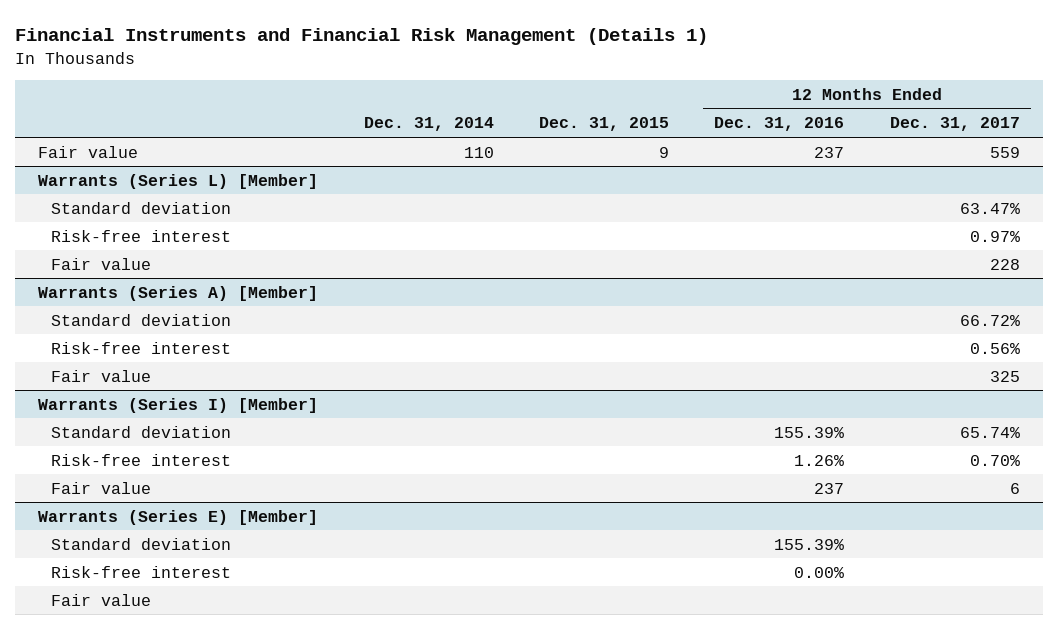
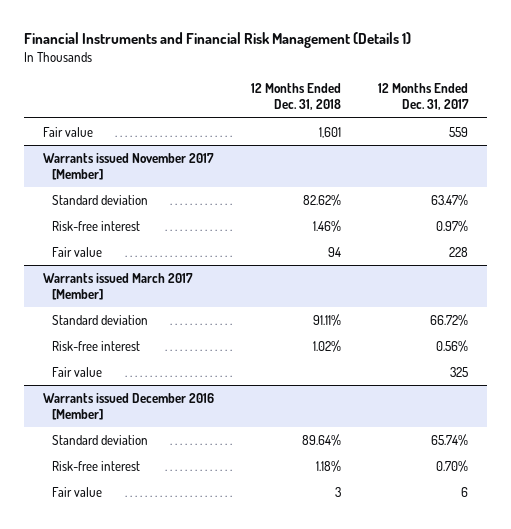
- | Dec. 31, 2014 | Dec. 31, 2015 | 12 Months Ended Dec. 31, 2016 | 12 Months Ended Dec. 31, 2017
+ | 12 Months Ended Dec. 31, 2018 | 12 Months Ended Dec. 31, 2017
- Warrants (Series L) [Member]
+ Warrants issued November 2017 [Member]
- Warrants (Series A) [Member]
+ Warrants issued March 2017 [Member]
- Warrants (Series I) [Member]
+ Warrants issued December 2016 [Member]
- Warrants (Series E) [Member]
- Standard deviation | | | 155.39% |
- Risk-free interest | | | 0.00% |
- Fair value

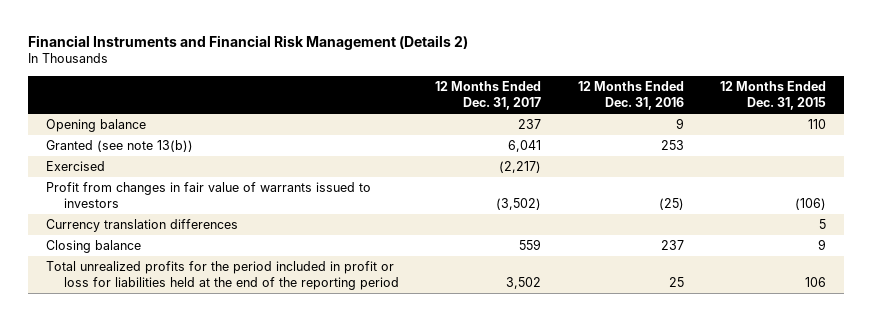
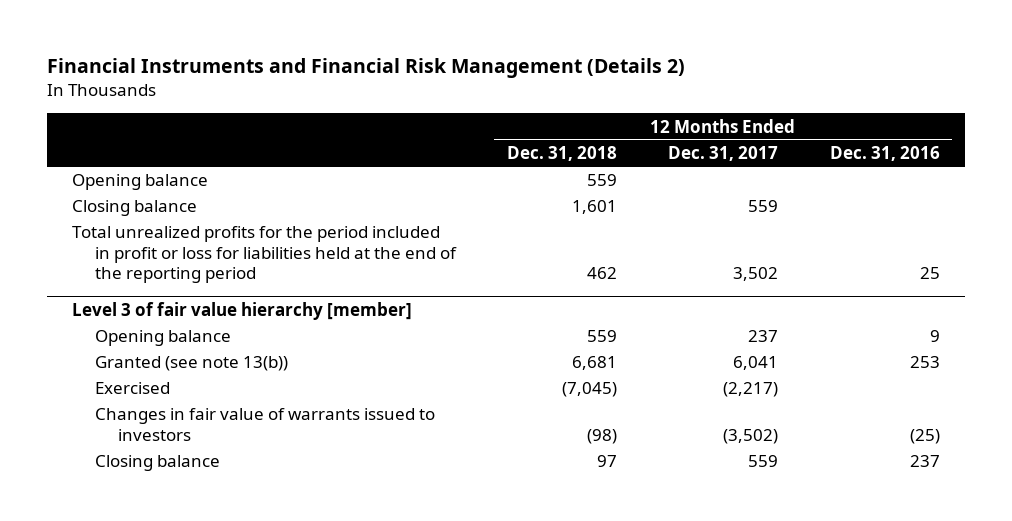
- | 12 Months Ended Dec. 31, 2017 | 12 Months Ended Dec. 31, 2016 | 12 Months Ended Dec. 31, 2015
+ | 12 Months Ended Dec. 31, 2018 | 12 Months Ended Dec. 31, 2017 | 12 Months Ended Dec. 31, 2016
+ Opening balance | 559 | |
+ Closing balance | 1,601 | 559 |
moved up: Total unrealized profits for the period included in profit or loss for liabilities held at the end of the reporting period | 462 | 3,502 | 25
+ Level 3 of fair value hierarchy [member]
- Profit from changes in fair value of warrants issued to investors | (3,502) | (25) | (106)
- Currency translation differences | | | 5
+ Changes in fair value of warrants issued to investors | (98) | (3,502) | (25)

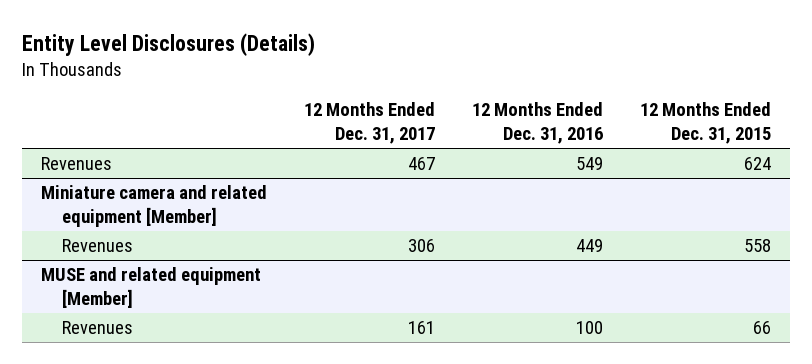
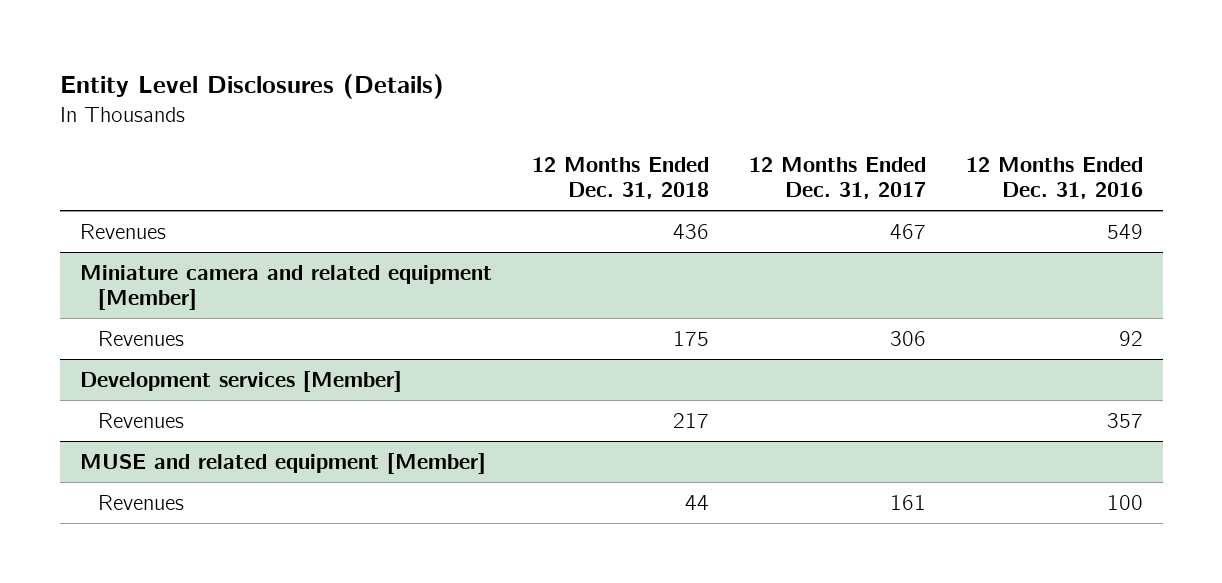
- | 12 Months Ended Dec. 31, 2017 | 12 Months Ended Dec. 31, 2016 | 12 Months Ended Dec. 31, 2015
+ | 12 Months Ended Dec. 31, 2018 | 12 Months Ended Dec. 31, 2017 | 12 Months Ended Dec. 31, 2016
@ Miniature camera and related equipment [Member]
- Revenues | 306 | 449 | 558
+ Revenues | 175 | 306 | 92
+ Development services [Member]
+ Revenues | 217 | | 357

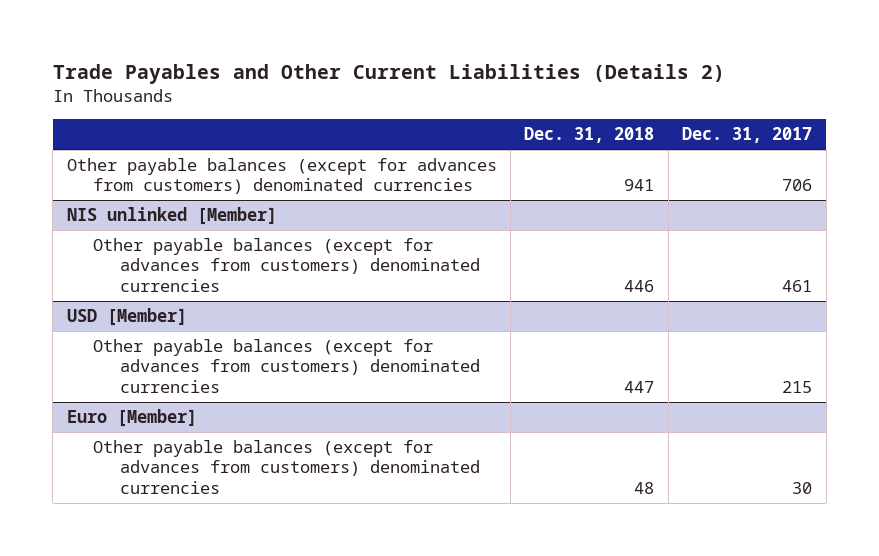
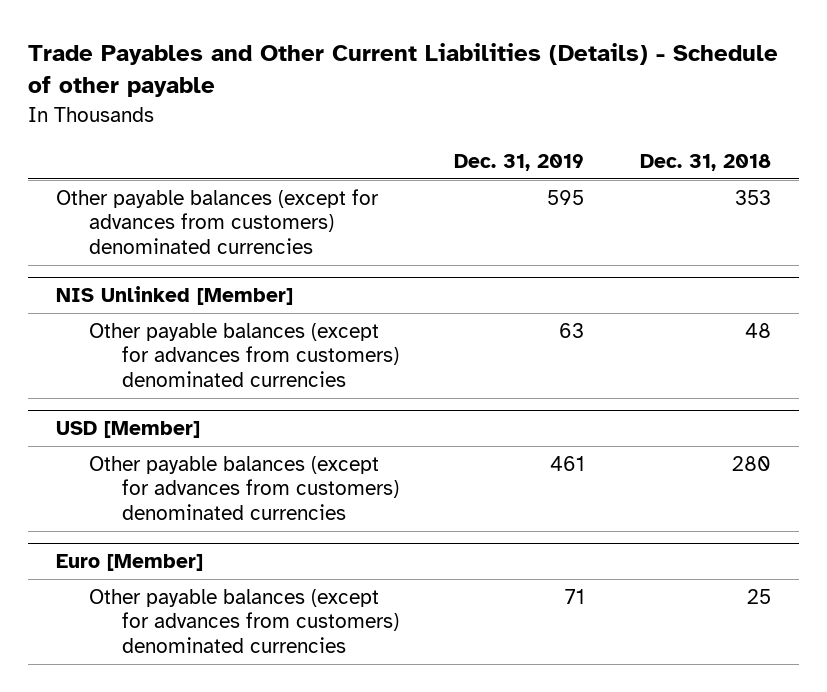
- Trade Payables and Other Current Liabilities (Details 2)
+ Trade Payables and Other Current Liabilities (Details) - Schedule of other payable
- | Dec. 31, 2018 | Dec. 31, 2017
+ | Dec. 31, 2019 | Dec. 31, 2018
- Other payable balances (except for advances from customers) denominated currencies | 941 | 706
- NIS unlinked [Member]
- Other payable balances (except for advances from customers) denominated currencies | 446 | 461
+ Other payable balances (except for advances from customers) denominated currencies | 595 | 353
+ NIS Unlinked [Member]
+ Other payable balances (except for advances from customers) denominated currencies | 63 | 48
@ USD [Member]
- Other payable balances (except for advances from customers) denominated currencies | 447 | 215
+ Other payable balances (except for advances from customers) denominated currencies | 461 | 280
@ Euro [Member]
- Other payable balances (except for advances from customers) denominated currencies | 48 | 30
+ Other payable balances (except for advances from customers) denominated currencies | 71 | 25

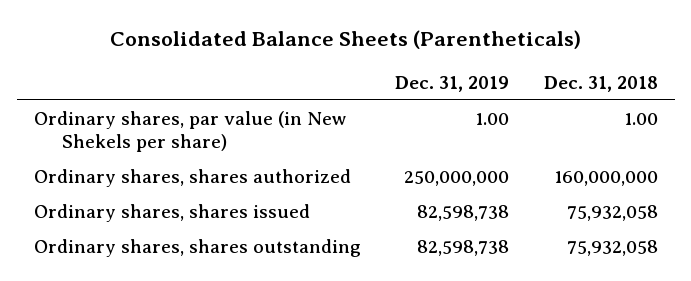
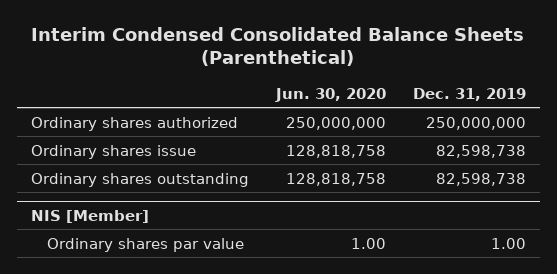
- Consolidated Balance Sheets (Parentheticals)
+ Interim Condensed Consolidated Balance Sheets (Parenthetical)
- | Dec. 31, 2019 | Dec. 31, 2018
+ | Jun. 30, 2020 | Dec. 31, 2019
- Ordinary shares, par value (in New Shekels per share) | 1.00 | 1.00
- Ordinary shares, shares authorized | 250,000,000 | 160,000,000
- Ordinary shares, shares issued | 82,598,738 | 75,932,058
- Ordinary shares, shares outstanding | 82,598,738 | 75,932,058
+ Ordinary shares authorized | 250,000,000 | 250,000,000
+ Ordinary shares issue | 128,818,758 | 82,598,738
+ Ordinary shares outstanding | 128,818,758 | 82,598,738
+ NIS [Member]
+ Ordinary shares par value | 1.00 | 1.00

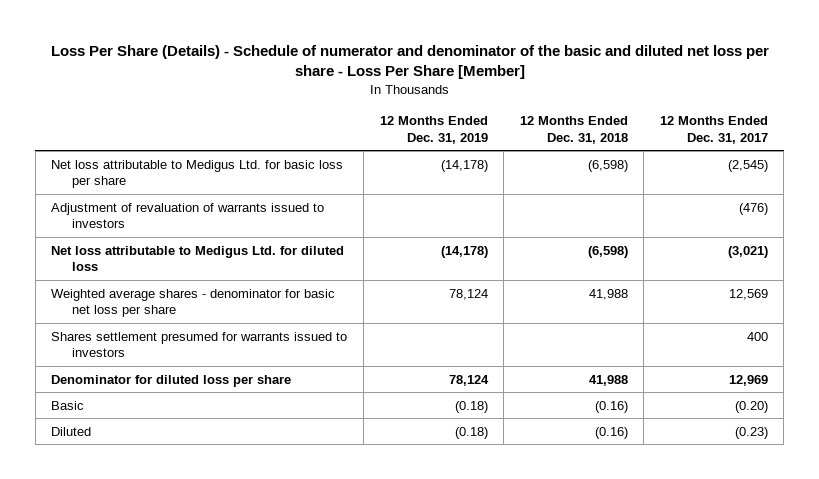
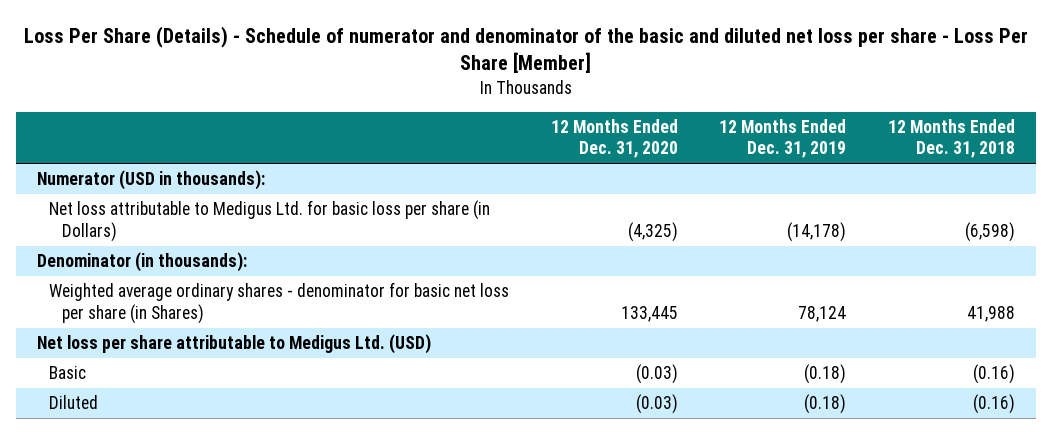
- | 12 Months Ended Dec. 31, 2019 | 12 Months Ended Dec. 31, 2018 | 12 Months Ended Dec. 31, 2017
+ | 12 Months Ended Dec. 31, 2020 | 12 Months Ended Dec. 31, 2019 | 12 Months Ended Dec. 31, 2018
- Net loss attributable to Medigus Ltd. for basic loss per share | (14,178) | (6,598) | (2,545)
- Adjustment of revaluation of warrants issued to investors | | | (476)
- Net loss attributable to Medigus Ltd. for diluted loss | (14,178) | (6,598) | (3,021)
- Weighted average shares - denominator for basic net loss per share | 78,124 | 41,988 | 12,569
- Shares settlement presumed for warrants issued to investors | | | 400
- Denominator for diluted loss per share | 78,124 | 41,988 | 12,969
+ Numerator (USD in thousands):
+ Net loss attributable to Medigus Ltd. for basic loss per share (in Dollars) | (4,325) | (14,178) | (6,598)
+ Denominator (in thousands):
+ Weighted average ordinary shares - denominator for basic net loss per share (in Shares) | 133,445 | 78,124 | 41,988
+ Net loss per share attributable to Medigus Ltd. (USD)

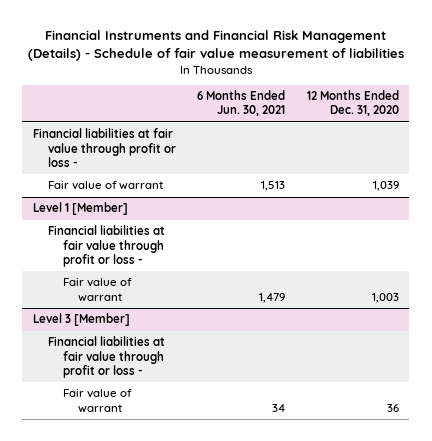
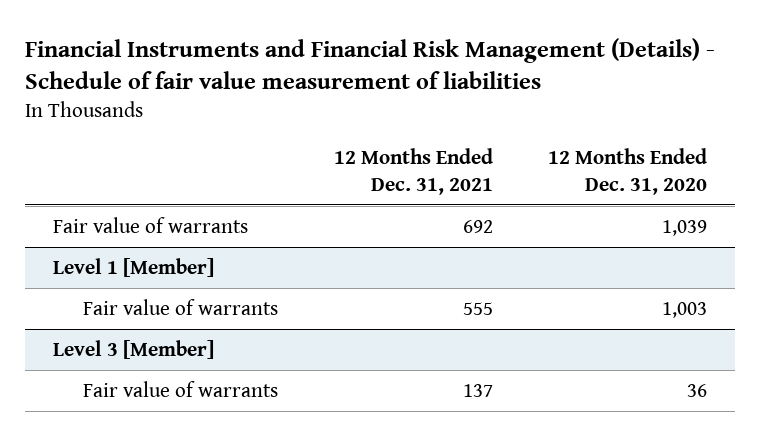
- | 6 Months Ended Jun. 30, 2021 | 12 Months Ended Dec. 31, 2020
+ | 12 Months Ended Dec. 31, 2021 | 12 Months Ended Dec. 31, 2020
- Financial liabilities at fair value through profit or loss -
- Fair value of warrant | 1,513 | 1,039
+ Fair value of warrants | 692 | 1,039
@ Level 1 [Member]
- Financial liabilities at fair value through profit or loss -
- Fair value of warrant | 1,479 | 1,003
+ Fair value of warrants | 555 | 1,003
@ Level 3 [Member]
- Financial liabilities at fair value through profit or loss -
- Fair value of warrant | 34 | 36
+ Fair value of warrants | 137 | 36

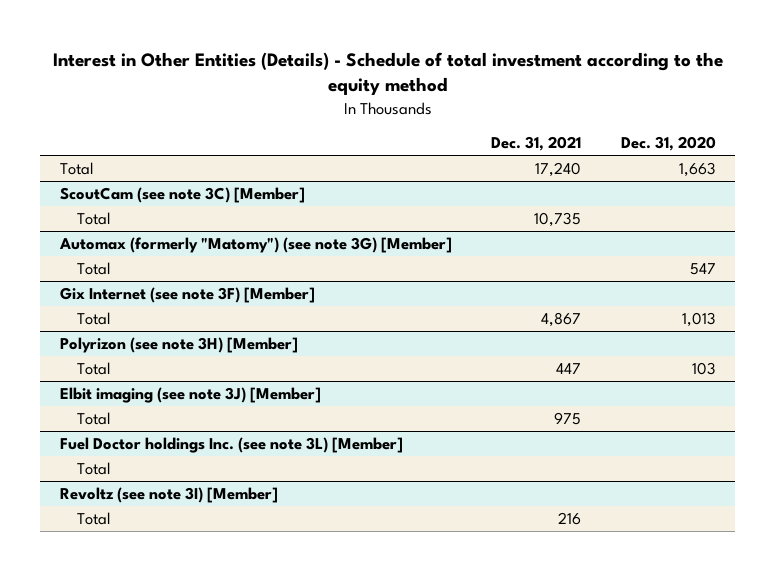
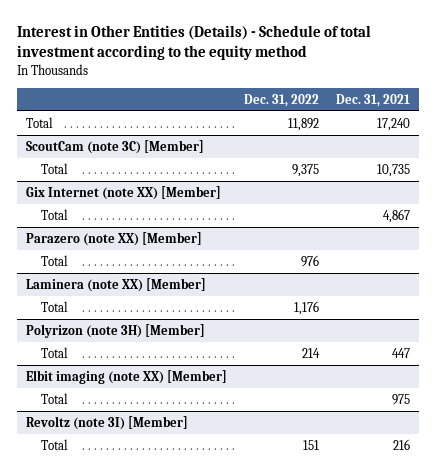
- | Dec. 31, 2021 | Dec. 31, 2020
+ | Dec. 31, 2022 | Dec. 31, 2021
- ScoutCam (see note 3C) [Member]
+ ScoutCam (note 3C) [Member]
- Automax (formerly "Matomy") (see note 3G) [Member]
- Total | | 547
- Gix Internet (see note 3F) [Member]
+ Gix Internet (note XX) [Member]
- Polyrizon (see note 3H) [Member]
+ Parazero (note XX) [Member]
+ Total | 976 |
+ Laminera (note XX) [Member]
+ Total | 1,176 |
+ Polyrizon (note 3H) [Member]
- Elbit imaging (see note 3J) [Member]
+ Elbit imaging (note XX) [Member]
- Fuel Doctor holdings Inc. (see note 3L) [Member]
- Total
- Revoltz (see note 3I) [Member]
+ Revoltz (note 3I) [Member]

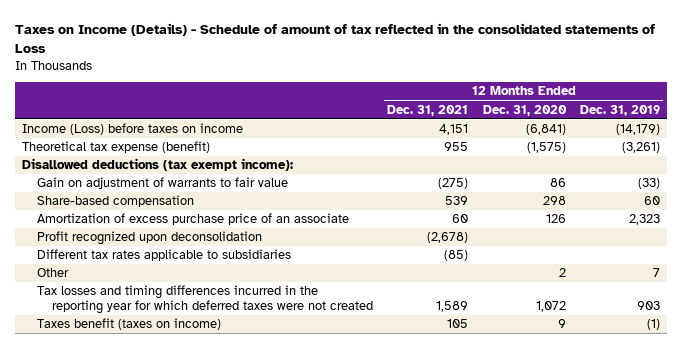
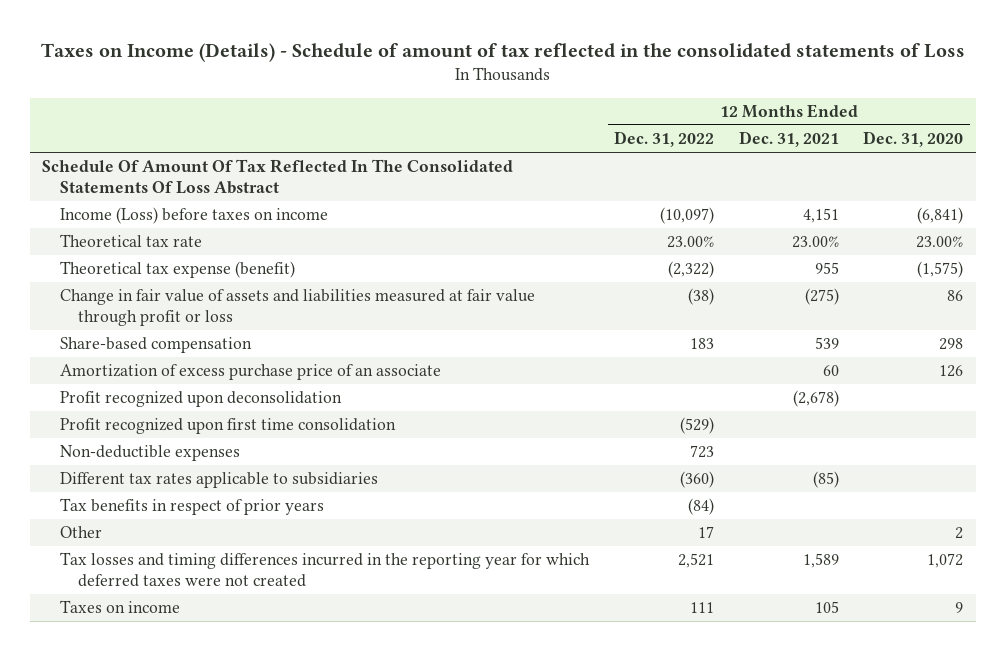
- | 12 Months Ended Dec. 31, 2021 | 12 Months Ended Dec. 31, 2020 | 12 Months Ended Dec. 31, 2019
+ | 12 Months Ended Dec. 31, 2022 | 12 Months Ended Dec. 31, 2021 | 12 Months Ended Dec. 31, 2020
+ Schedule Of Amount Of Tax Reflected In The Consolidated Statements Of Loss Abstract
+ Theoretical tax rate | 23.00% | 23.00% | 23.00%
- Disallowed deductions (tax exempt income):
- Gain on adjustment of warrants to fair value | (275) | 86 | (33)
+ Change in fair value of assets and liabilities measured at fair value through profit or loss | (38) | (275) | 86
+ Profit recognized upon first time consolidation | (529) | |
+ Non-deductible expenses | 723 | |
+ Tax benefits in respect of prior years | (84) | |
- Taxes benefit (taxes on income) | 105 | 9 | (1)
+ Taxes on income | 111 | 105 | 9

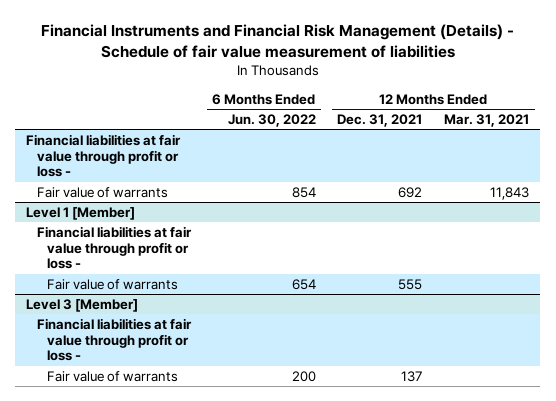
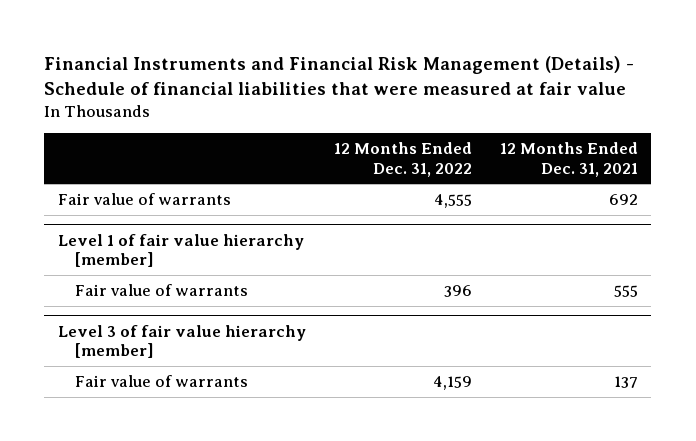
- Financial Instruments and Financial Risk Management (Details) - Schedule of fair value measurement of liabilities
+ Financial Instruments and Financial Risk Management (Details) - Schedule of financial liabilities that were measured at fair value
- | 6 Months Ended Jun. 30, 2022 | 12 Months Ended Dec. 31, 2021 | 12 Months Ended Mar. 31, 2021
+ | 12 Months Ended Dec. 31, 2022 | 12 Months Ended Dec. 31, 2021
- Financial liabilities at fair value through profit or loss -
- Level 1 [Member]
- Financial liabilities at fair value through profit or loss -
+ Level 1 of fair value hierarchy [member]
- Level 3 [Member]
- Financial liabilities at fair value through profit or loss -
+ Level 3 of fair value hierarchy [member]

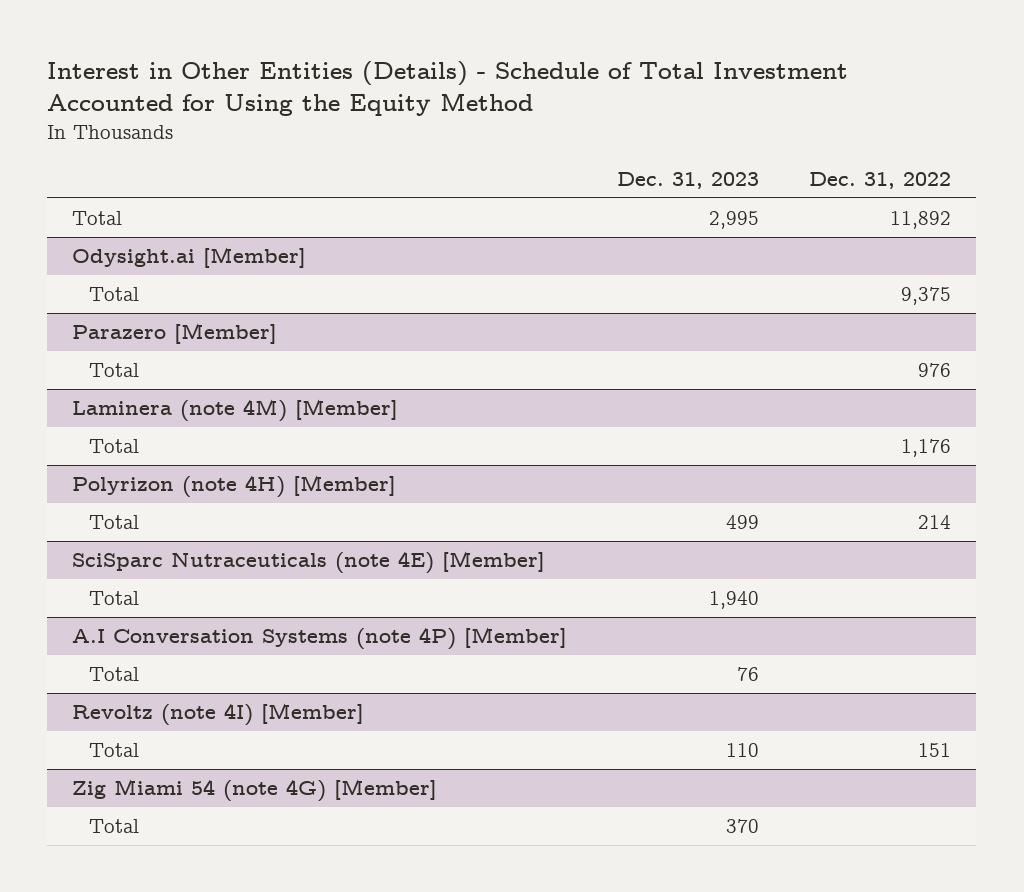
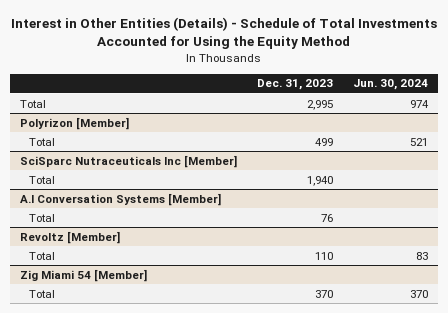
- Interest in Other Entities (Details) - Schedule of Total Investment Accounted for Using the Equity Method
+ Interest in Other Entities (Details) - Schedule of Total Investments Accounted for Using the Equity Method
- | Dec. 31, 2023 | Dec. 31, 2022
+ | Dec. 31, 2023 | Jun. 30, 2024
- Odysight.ai [Member]
- Total | | 9,375
- Parazero [Member]
- Total | | 976
- Laminera (note 4M) [Member]
- Total | | 1,176
- Polyrizon (note 4H) [Member]
+ Polyrizon [Member]
- SciSparc Nutraceuticals (note 4E) [Member]
+ SciSparc Nutraceuticals Inc [Member]
- A.I Conversation Systems (note 4P) [Member]
+ A.I Conversation Systems [Member]
- Revoltz (note 4I) [Member]
+ Revoltz [Member]
- Zig Miami 54 (note 4G) [Member]
+ Zig Miami 54 [Member]

